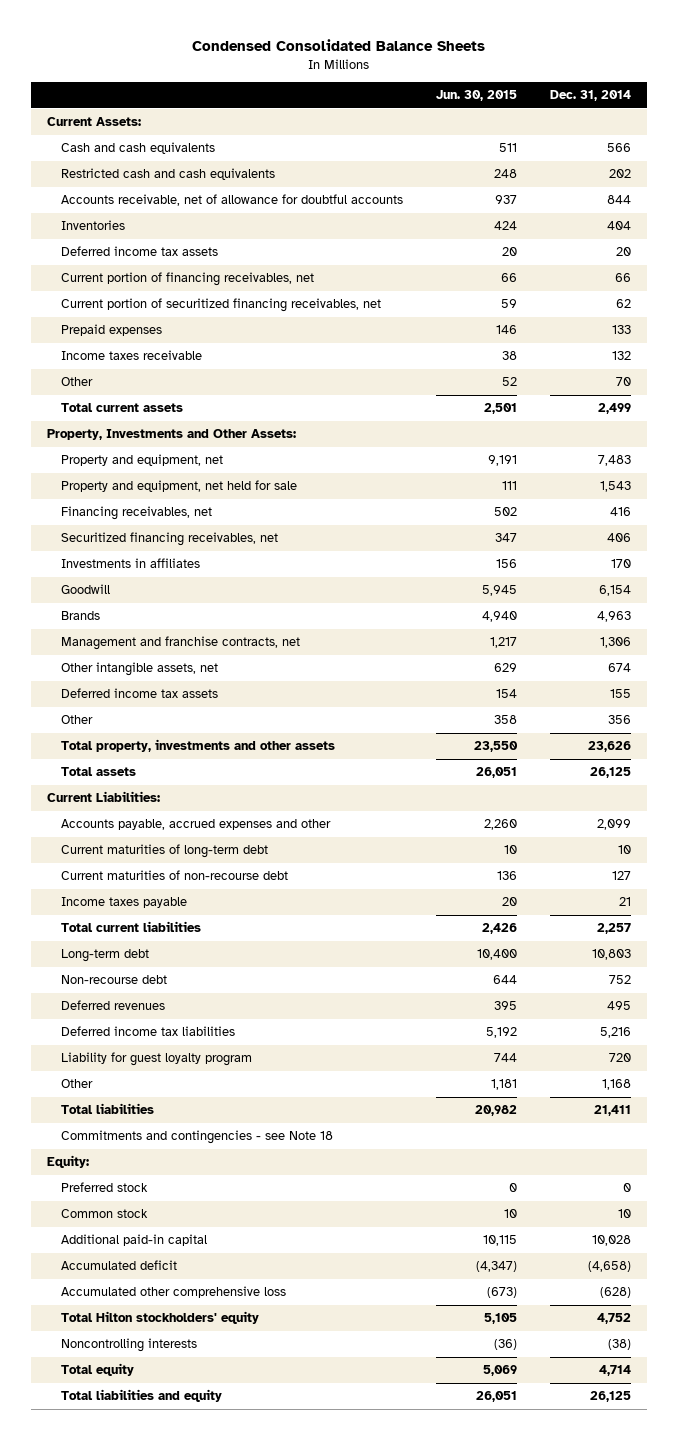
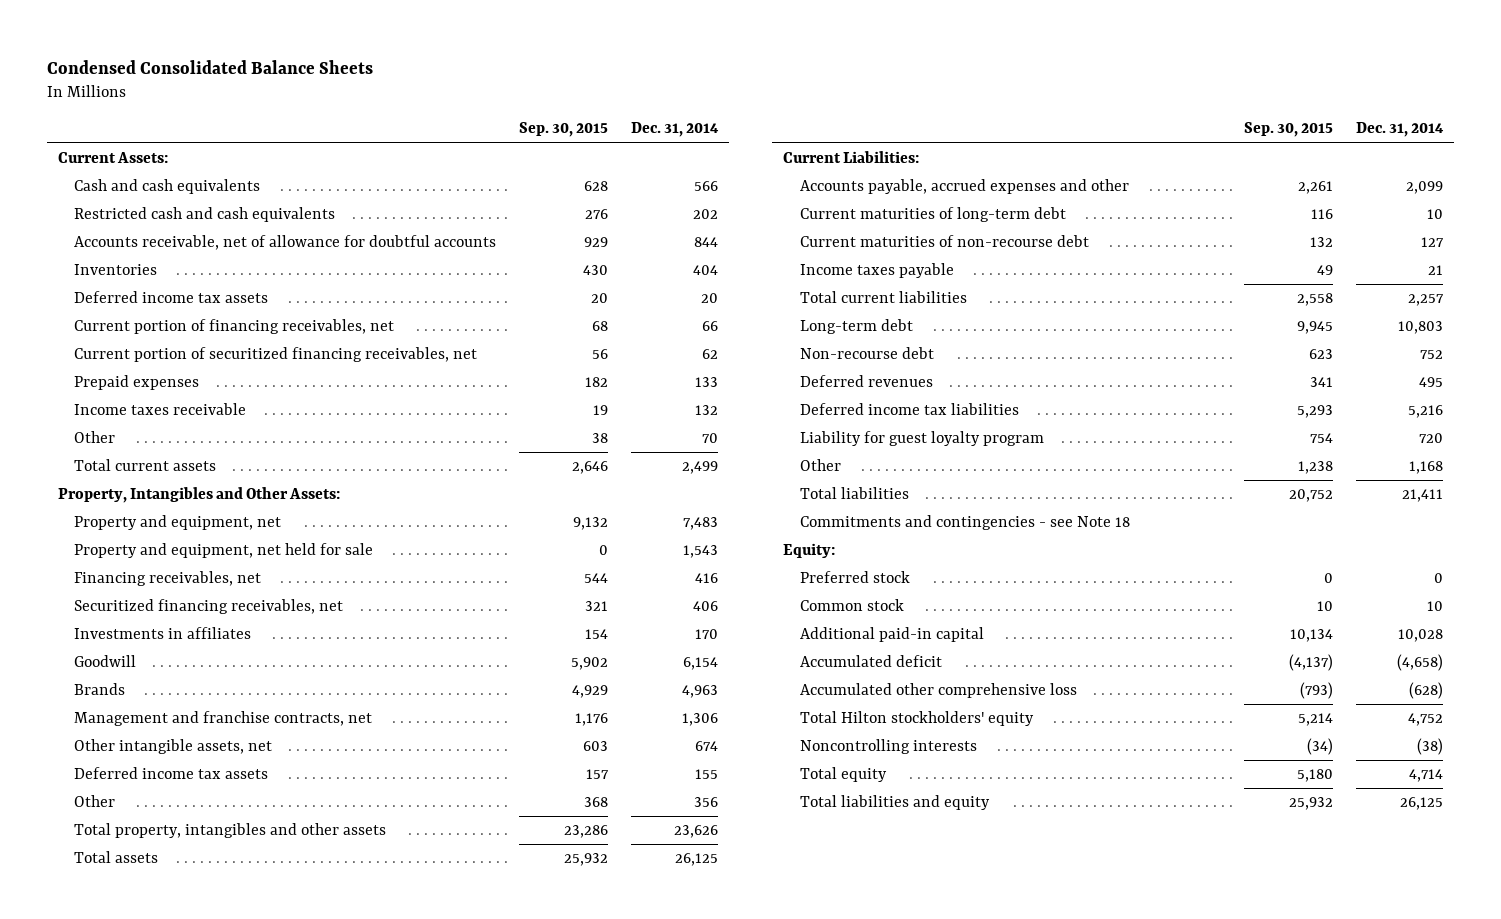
- | Jun. 30, 2015 | Dec. 31, 2014
+ | Sep. 30, 2015 | Dec. 31, 2014
- Property, Investments and Other Assets:
+ Property, Intangibles and Other Assets:
- Total property, investments and other assets | 23,550 | 23,626
+ Total property, intangibles and other assets | 23,286 | 23,626

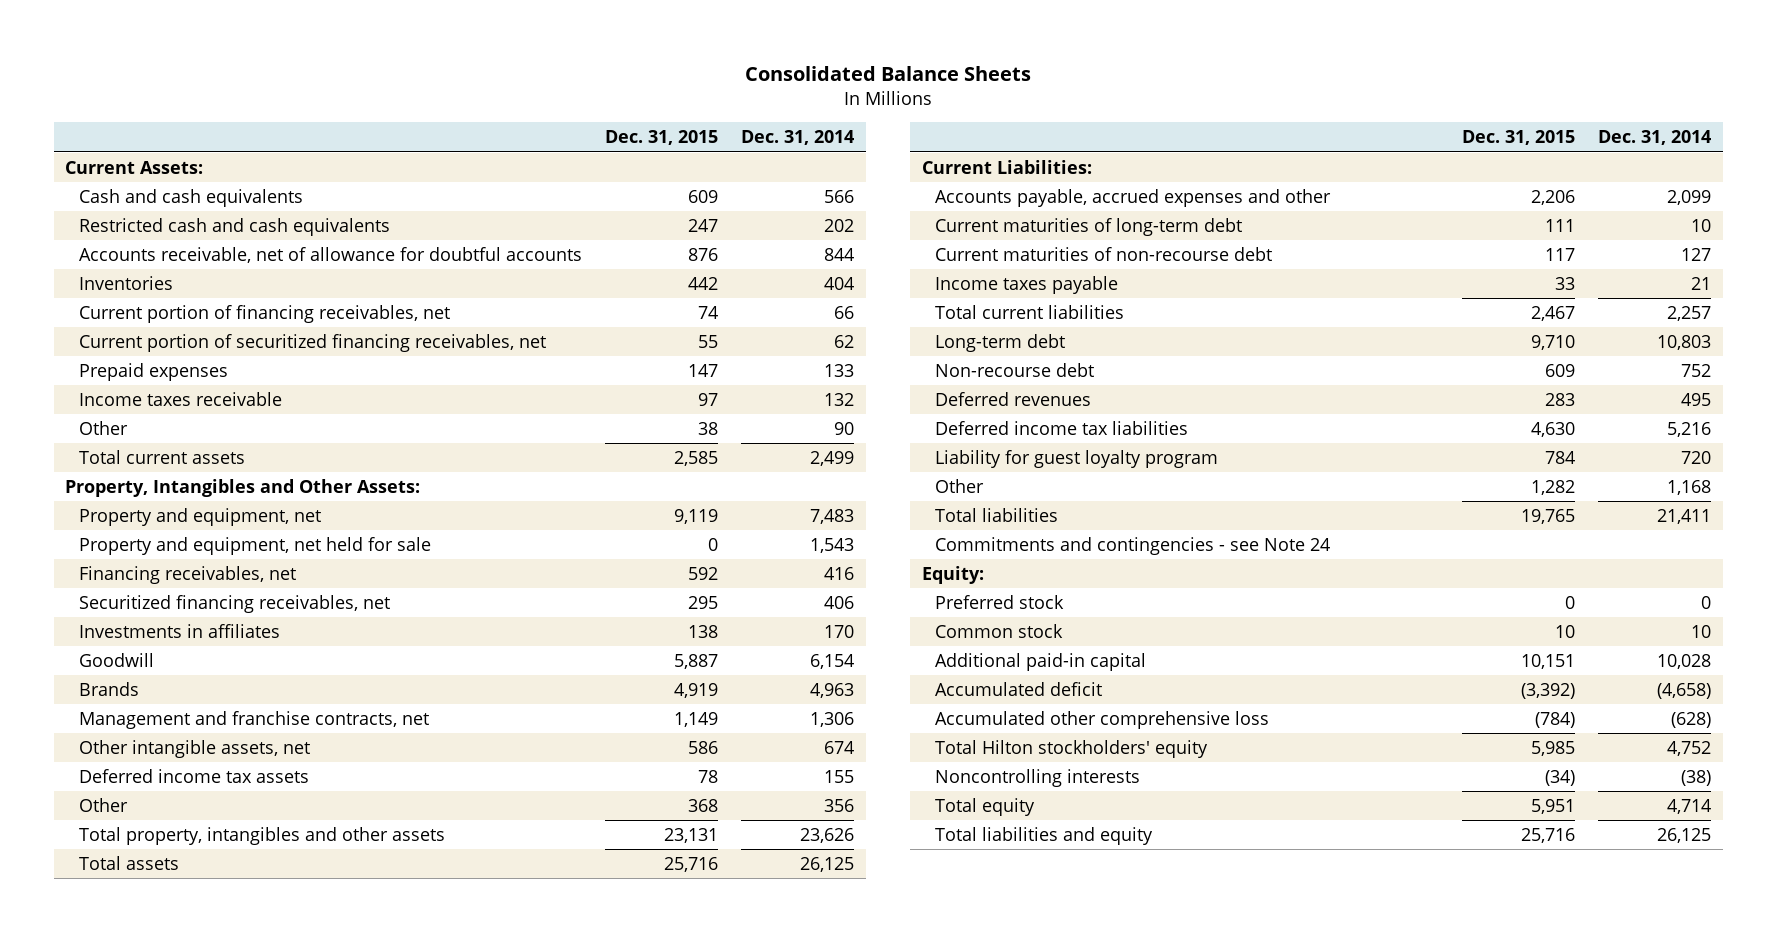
- Condensed Consolidated Balance Sheets
+ Consolidated Balance Sheets
- | Sep. 30, 2015 | Dec. 31, 2014
+ | Dec. 31, 2015 | Dec. 31, 2014
- Deferred income tax assets | 20 | 20
- Other | 38 | 70
+ Other | 38 | 90
- Commitments and contingencies - see Note 18
+ Commitments and contingencies - see Note 24

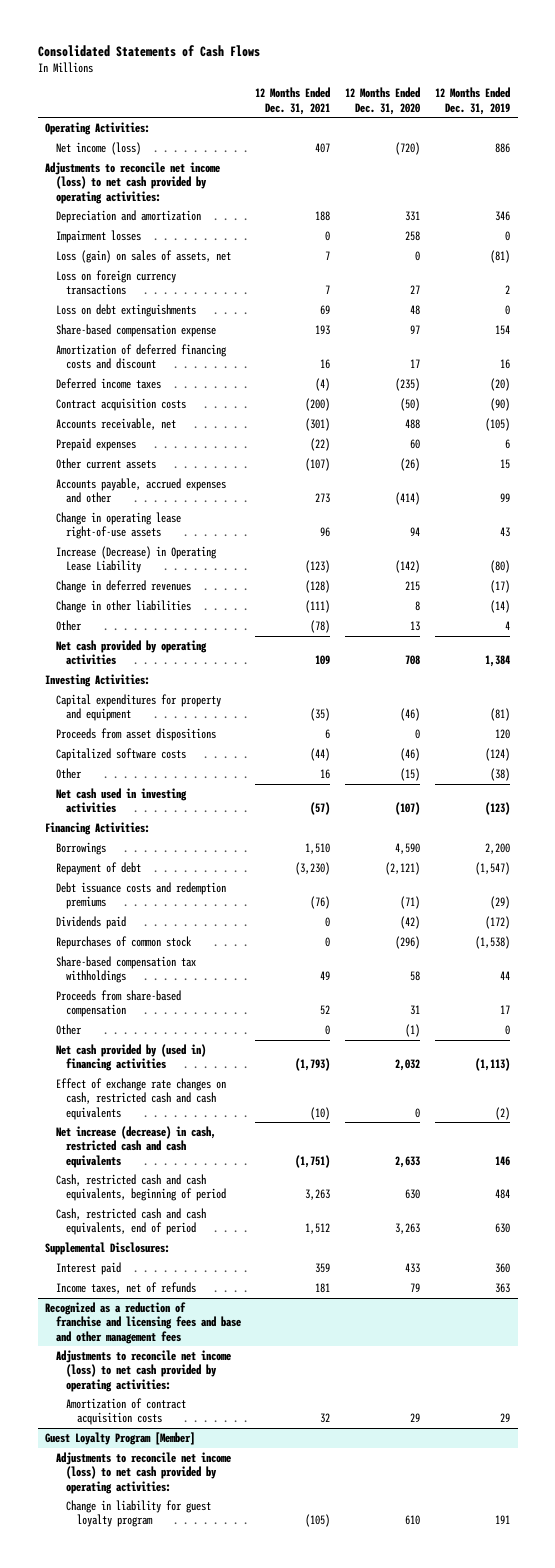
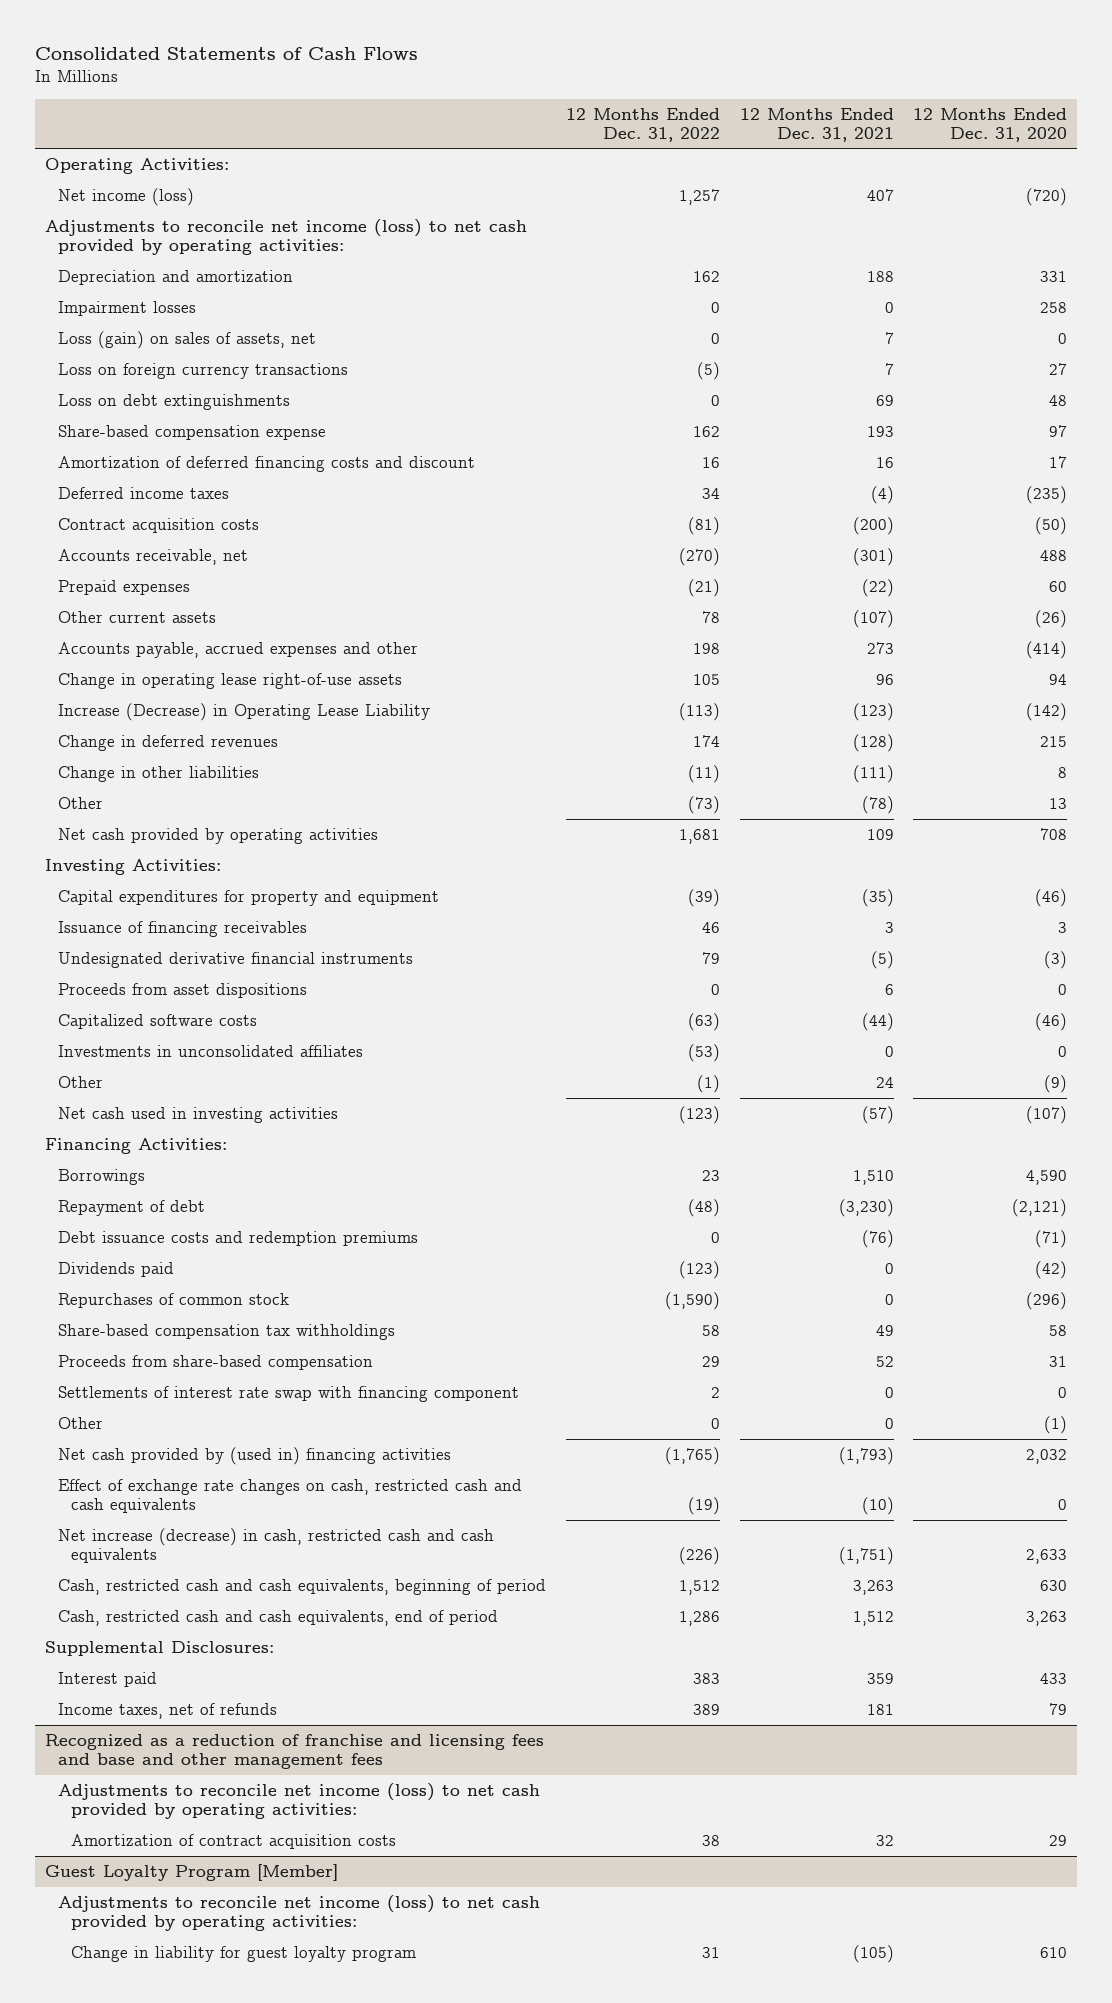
- | 12 Months Ended Dec. 31, 2021 | 12 Months Ended Dec. 31, 2020 | 12 Months Ended Dec. 31, 2019
+ | 12 Months Ended Dec. 31, 2022 | 12 Months Ended Dec. 31, 2021 | 12 Months Ended Dec. 31, 2020
+ Issuance of financing receivables | 46 | 3 | 3
+ Undesignated derivative financial instruments | 79 | (5) | (3)
- Other | 16 | (15) | (38)
+ Investments in unconsolidated affiliates | (53) | 0 | 0
+ Other | (1) | 24 | (9)
+ Settlements of interest rate swap with financing component | 2 | 0 | 0

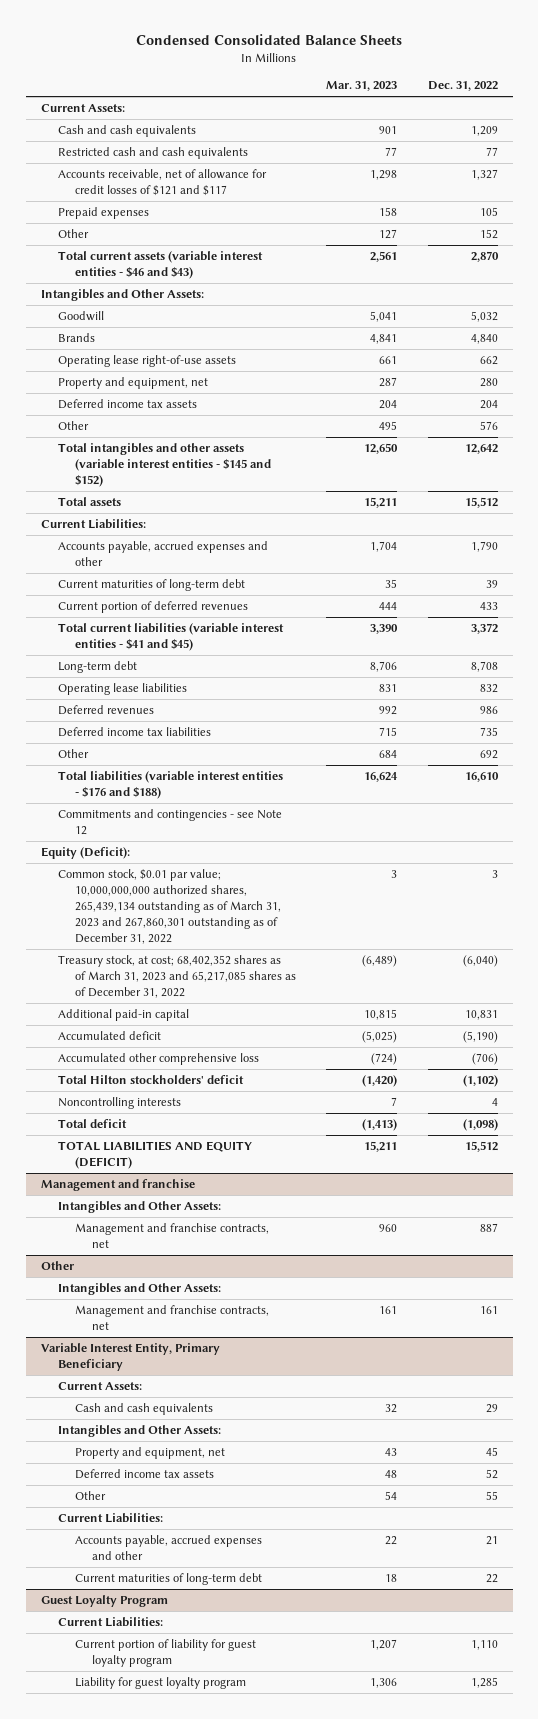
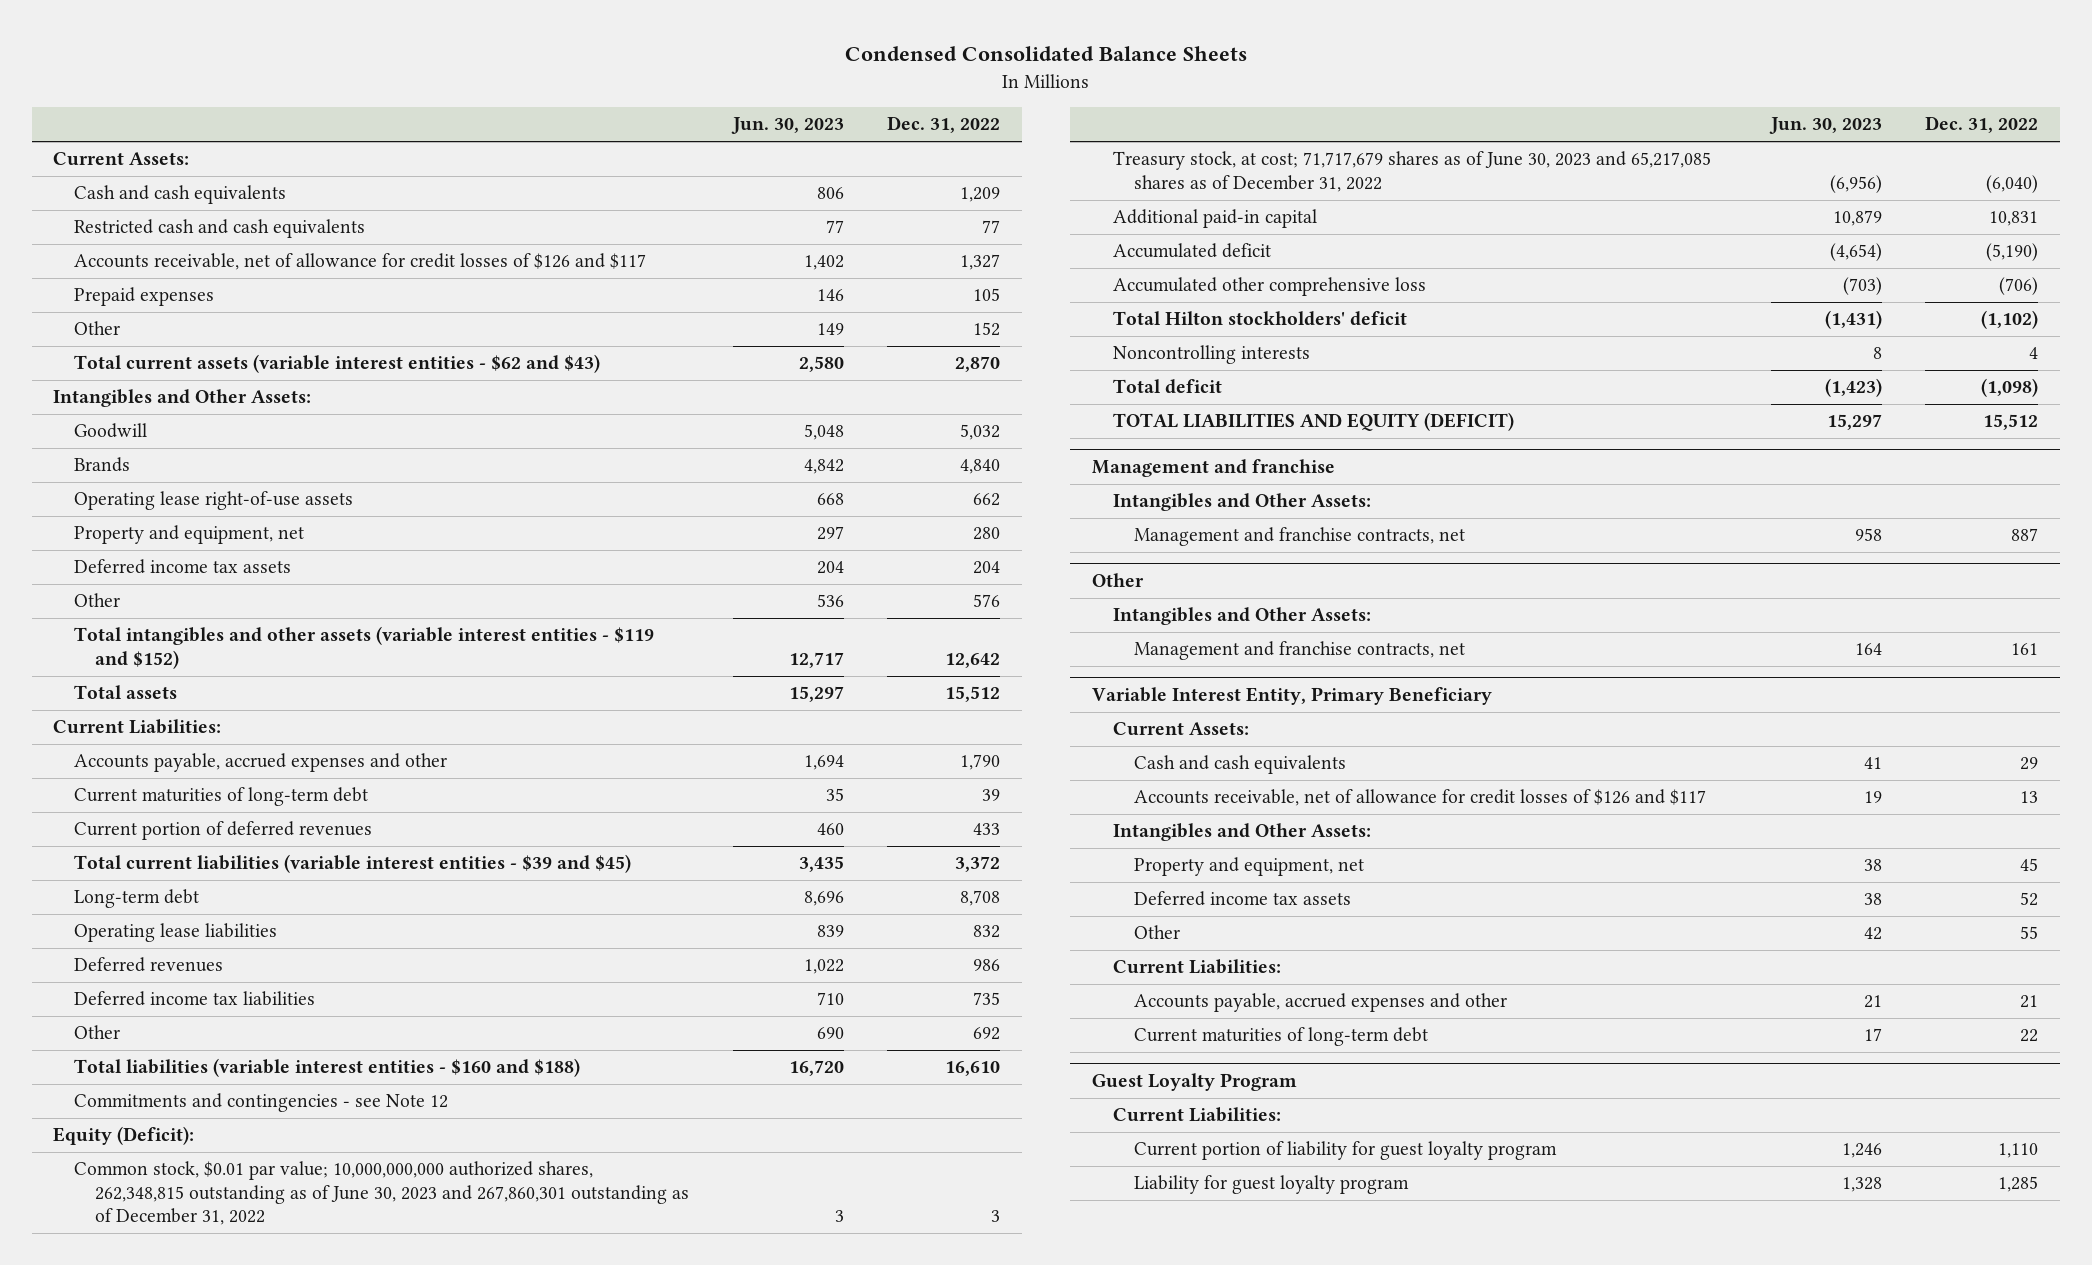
- | Mar. 31, 2023 | Dec. 31, 2022
+ | Jun. 30, 2023 | Dec. 31, 2022
- Accounts receivable, net of allowance for credit losses of $121 and $117 | 1,298 | 1,327
+ Accounts receivable, net of allowance for credit losses of $126 and $117 | 1,402 | 1,327
- Total current assets (variable interest entities - $46 and $43) | 2,561 | 2,870
+ Total current assets (variable interest entities - $62 and $43) | 2,580 | 2,870
- Total intangibles and other assets (variable interest entities - $145 and $152) | 12,650 | 12,642
+ Total intangibles and other assets (variable interest entities - $119 and $152) | 12,717 | 12,642
- Total current liabilities (variable interest entities - $41 and $45) | 3,390 | 3,372
+ Total current liabilities (variable interest entities - $39 and $45) | 3,435 | 3,372
- Total liabilities (variable interest entities - $176 and $188) | 16,624 | 16,610
+ Total liabilities (variable interest entities - $160 and $188) | 16,720 | 16,610
- Common stock, $0.01 par value; 10,000,000,000 authorized shares, 265,439,134 outstanding as of March 31, 2023 and 267,860,301 outstanding as of December 31, 2022 | 3 | 3
- Treasury stock, at cost; 68,402,352 shares as of March 31, 2023 and 65,217,085 shares as of December 31, 2022 | (6,489) | (6,040)
+ Common stock, $0.01 par value; 10,000,000,000 authorized shares, 262,348,815 outstanding as of June 30, 2023 and 267,860,301 outstanding as of December 31, 2022 | 3 | 3
+ Treasury stock, at cost; 71,717,679 shares as of June 30, 2023 and 65,217,085 shares as of December 31, 2022 | (6,956) | (6,040)
@ Variable Interest Entity, Primary Beneficiary
+ Accounts receivable, net of allowance for credit losses of $126 and $117 | 19 | 13

